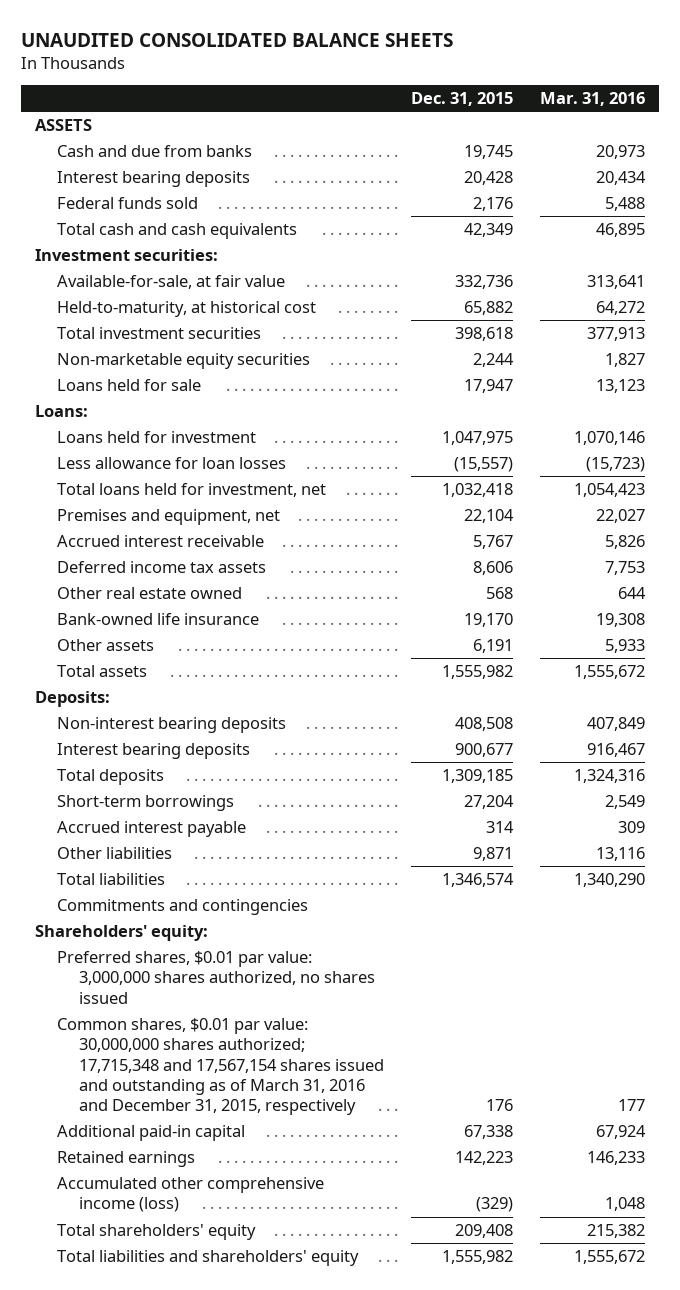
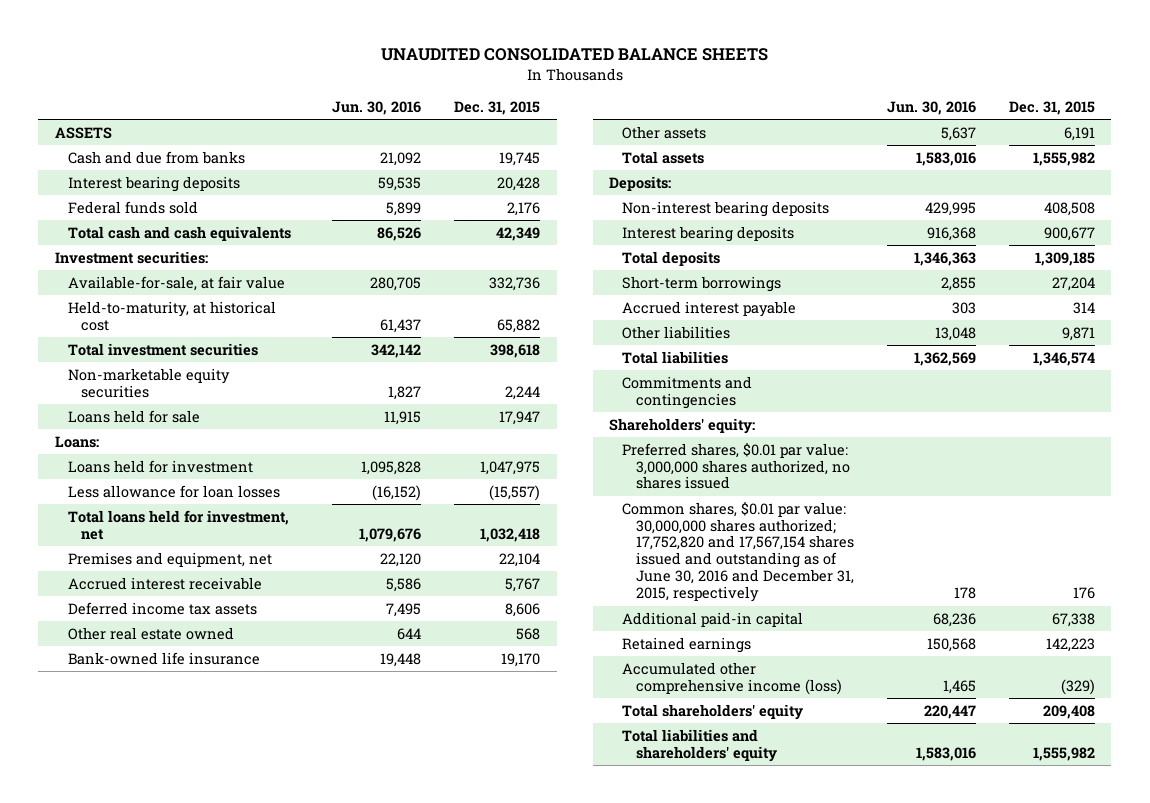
- | Dec. 31, 2015 | Mar. 31, 2016
+ | Jun. 30, 2016 | Dec. 31, 2015
- Common shares, $0.01 par value: 30,000,000 shares authorized; 17,715,348 and 17,567,154 shares issued and outstanding as of March 31, 2016 and December 31, 2015, respectively | 176 | 177
+ Common shares, $0.01 par value: 30,000,000 shares authorized; 17,752,820 and 17,567,154 shares issued and outstanding as of June 30, 2016 and December 31, 2015, respectively | 178 | 176

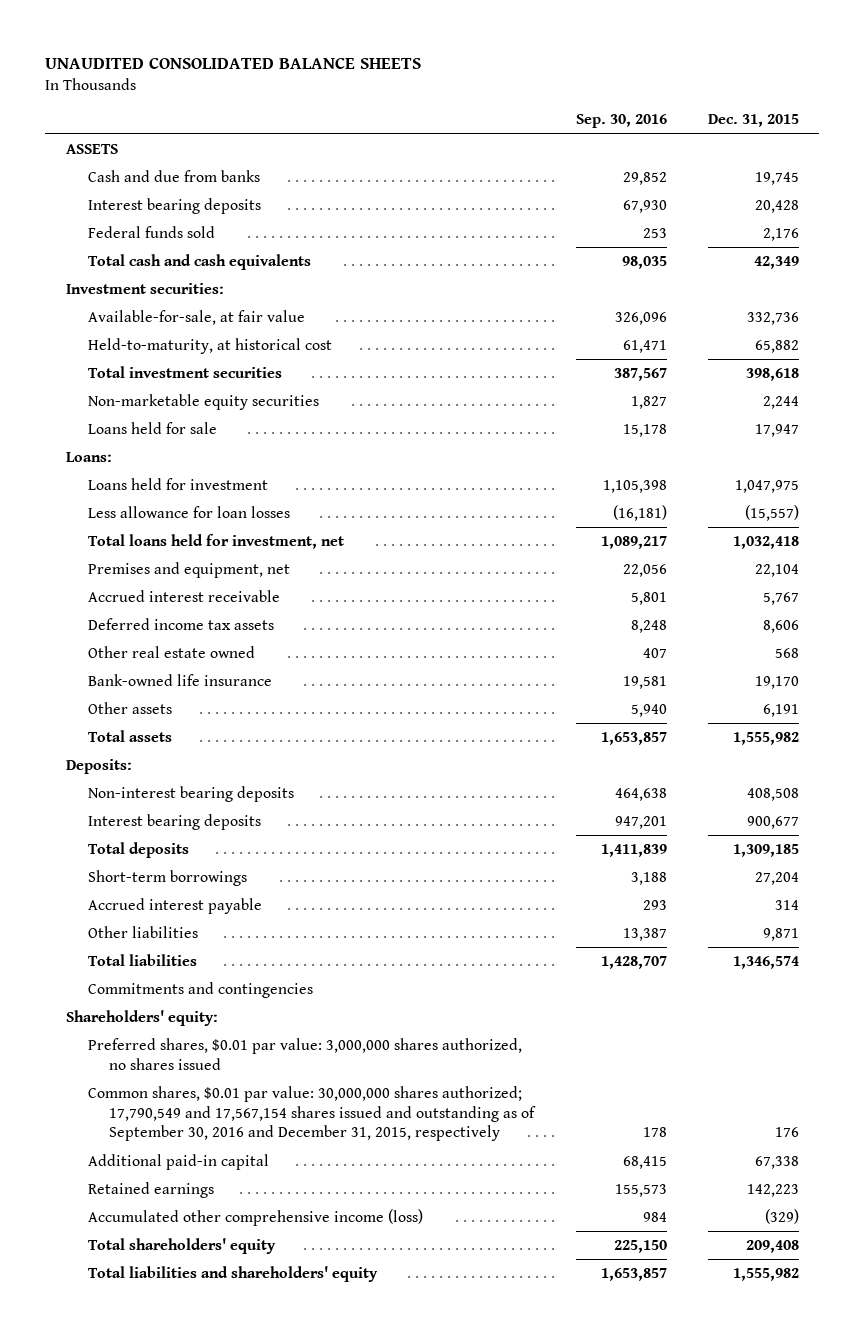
- | Jun. 30, 2016 | Dec. 31, 2015
+ | Sep. 30, 2016 | Dec. 31, 2015
- Common shares, $0.01 par value: 30,000,000 shares authorized; 17,752,820 and 17,567,154 shares issued and outstanding as of June 30, 2016 and December 31, 2015, respectively | 178 | 176
+ Common shares, $0.01 par value: 30,000,000 shares authorized; 17,790,549 and 17,567,154 shares issued and outstanding as of September 30, 2016 and December 31, 2015, respectively | 178 | 176

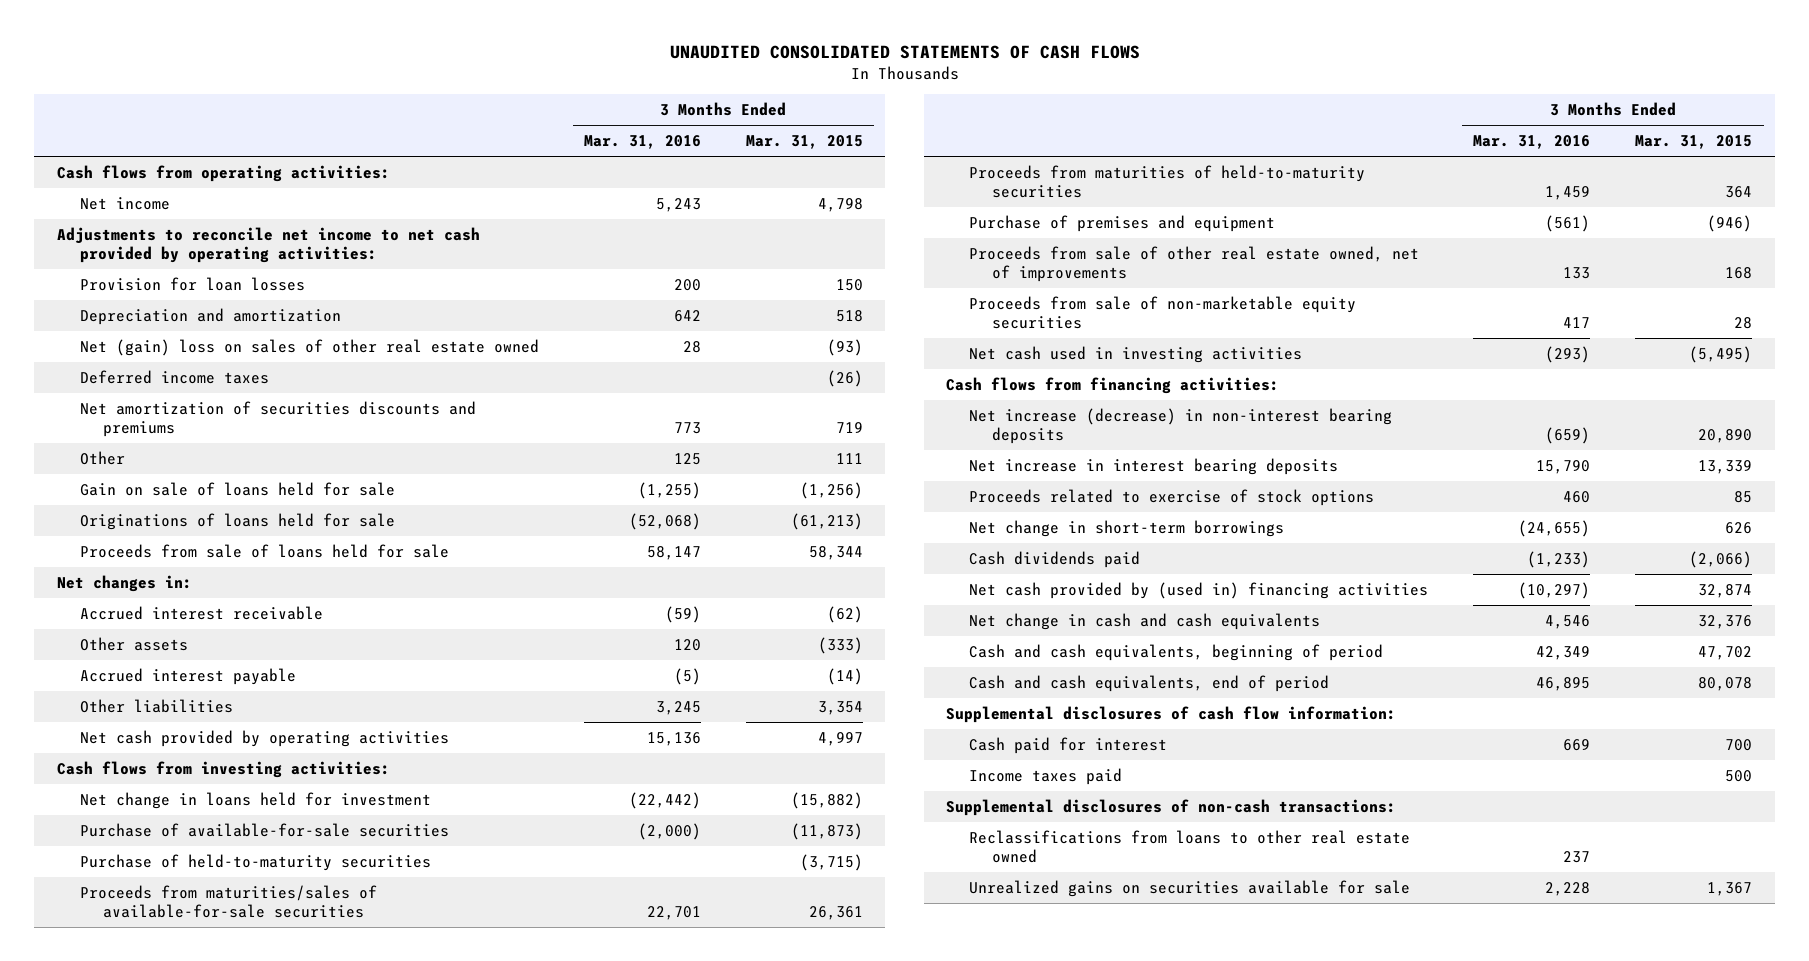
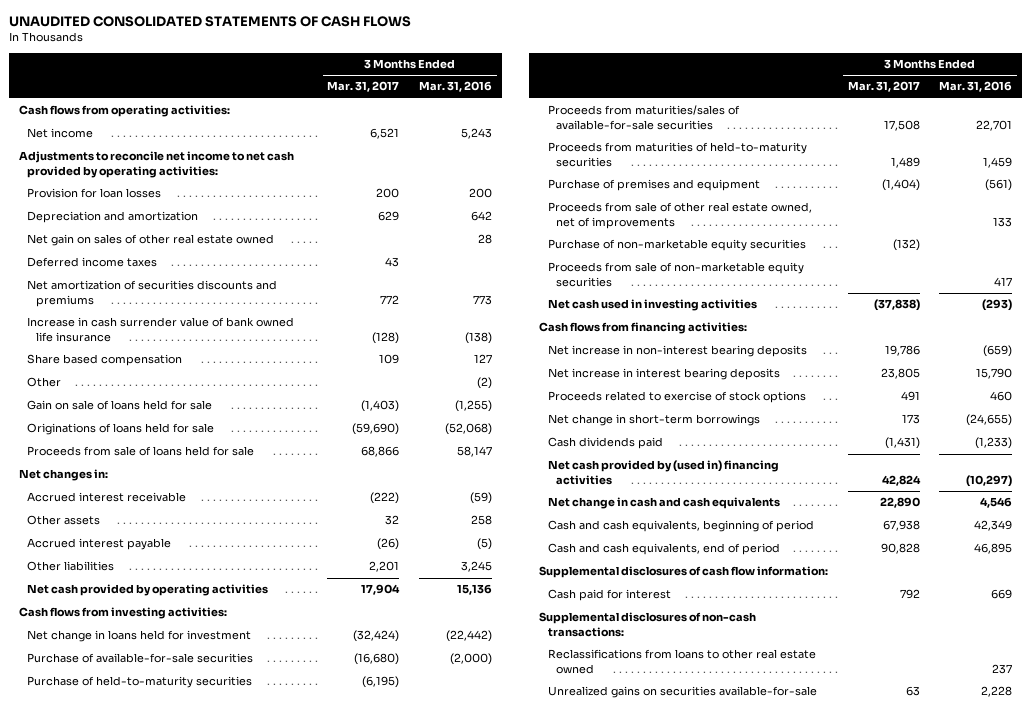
- | 3 Months Ended Mar. 31, 2016 | 3 Months Ended Mar. 31, 2015
+ | 3 Months Ended Mar. 31, 2017 | 3 Months Ended Mar. 31, 2016
- Net (gain) loss on sales of other real estate owned | 28 | (93)
+ Net gain on sales of other real estate owned | | 28
- Other | 125 | 111
+ Increase in cash surrender value of bank owned life insurance | (128) | (138)
+ Share based compensation | 109 | 127
+ Other | | (2)
- Other assets | 120 | (333)
+ Other assets | 32 | 258
+ Purchase of non-marketable equity securities | (132) |
- Net increase (decrease) in non-interest bearing deposits | (659) | 20,890
+ Net increase in non-interest bearing deposits | 19,786 | (659)
- Income taxes paid | | 500
- Unrealized gains on securities available for sale | 2,228 | 1,367
+ Unrealized gains on securities available-for-sale | 63 | 2,228

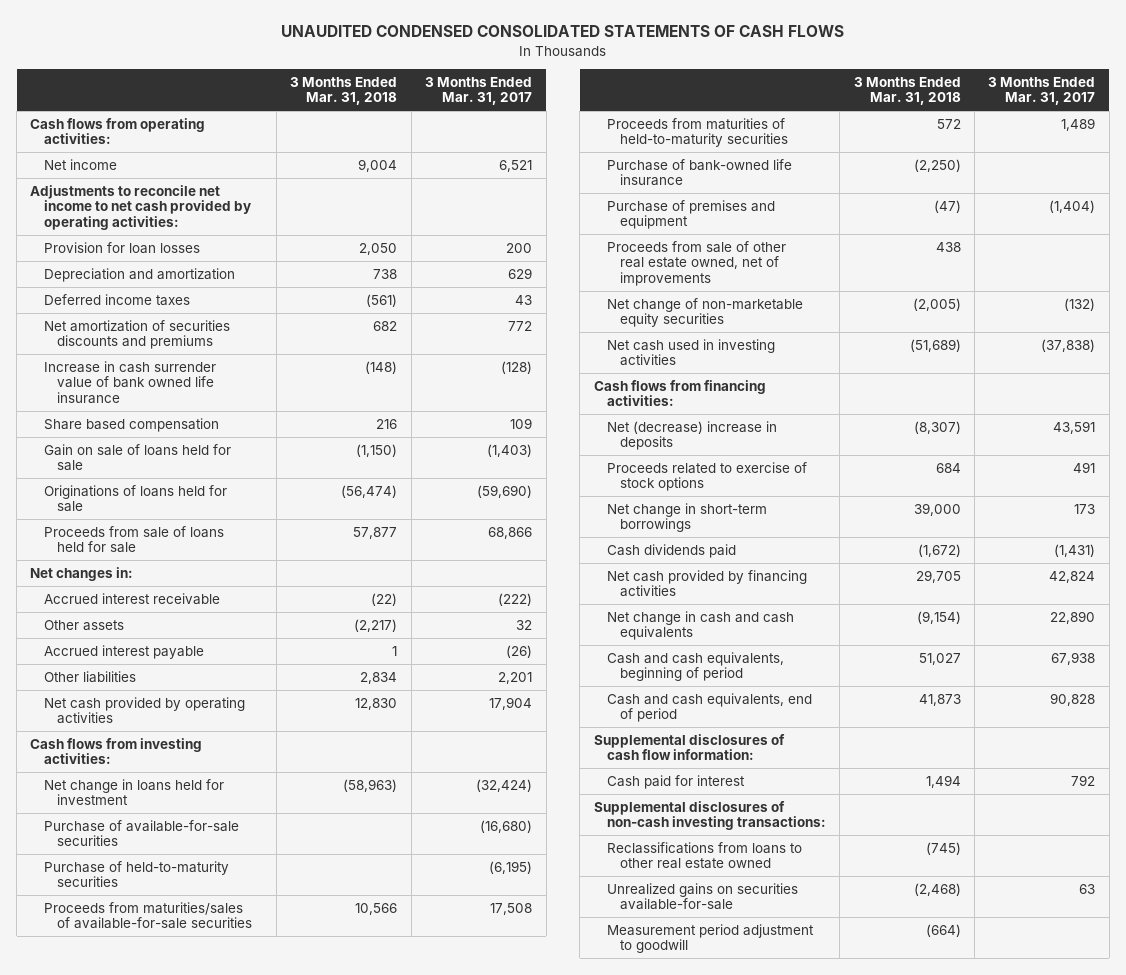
- UNAUDITED CONSOLIDATED STATEMENTS OF CASH FLOWS
+ UNAUDITED CONDENSED CONSOLIDATED STATEMENTS OF CASH FLOWS
- | 3 Months Ended Mar. 31, 2017 | 3 Months Ended Mar. 31, 2016
+ | 3 Months Ended Mar. 31, 2018 | 3 Months Ended Mar. 31, 2017
- Net gain on sales of other real estate owned | | 28
- Other | | (2)
+ Purchase of bank-owned life insurance | (2,250) |
- Purchase of non-marketable equity securities | (132) |
- Proceeds from sale of non-marketable equity securities | | 417
+ Net change of non-marketable equity securities | (2,005) | (132)
- Net increase in non-interest bearing deposits | 19,786 | (659)
- Net increase in interest bearing deposits | 23,805 | 15,790
+ Net (decrease) increase in deposits | (8,307) | 43,591
- Net cash provided by (used in) financing activities | 42,824 | (10,297)
+ Net cash provided by financing activities | 29,705 | 42,824
- Supplemental disclosures of non-cash transactions:
+ Supplemental disclosures of non-cash investing transactions:
+ Measurement period adjustment to goodwill | (664) |

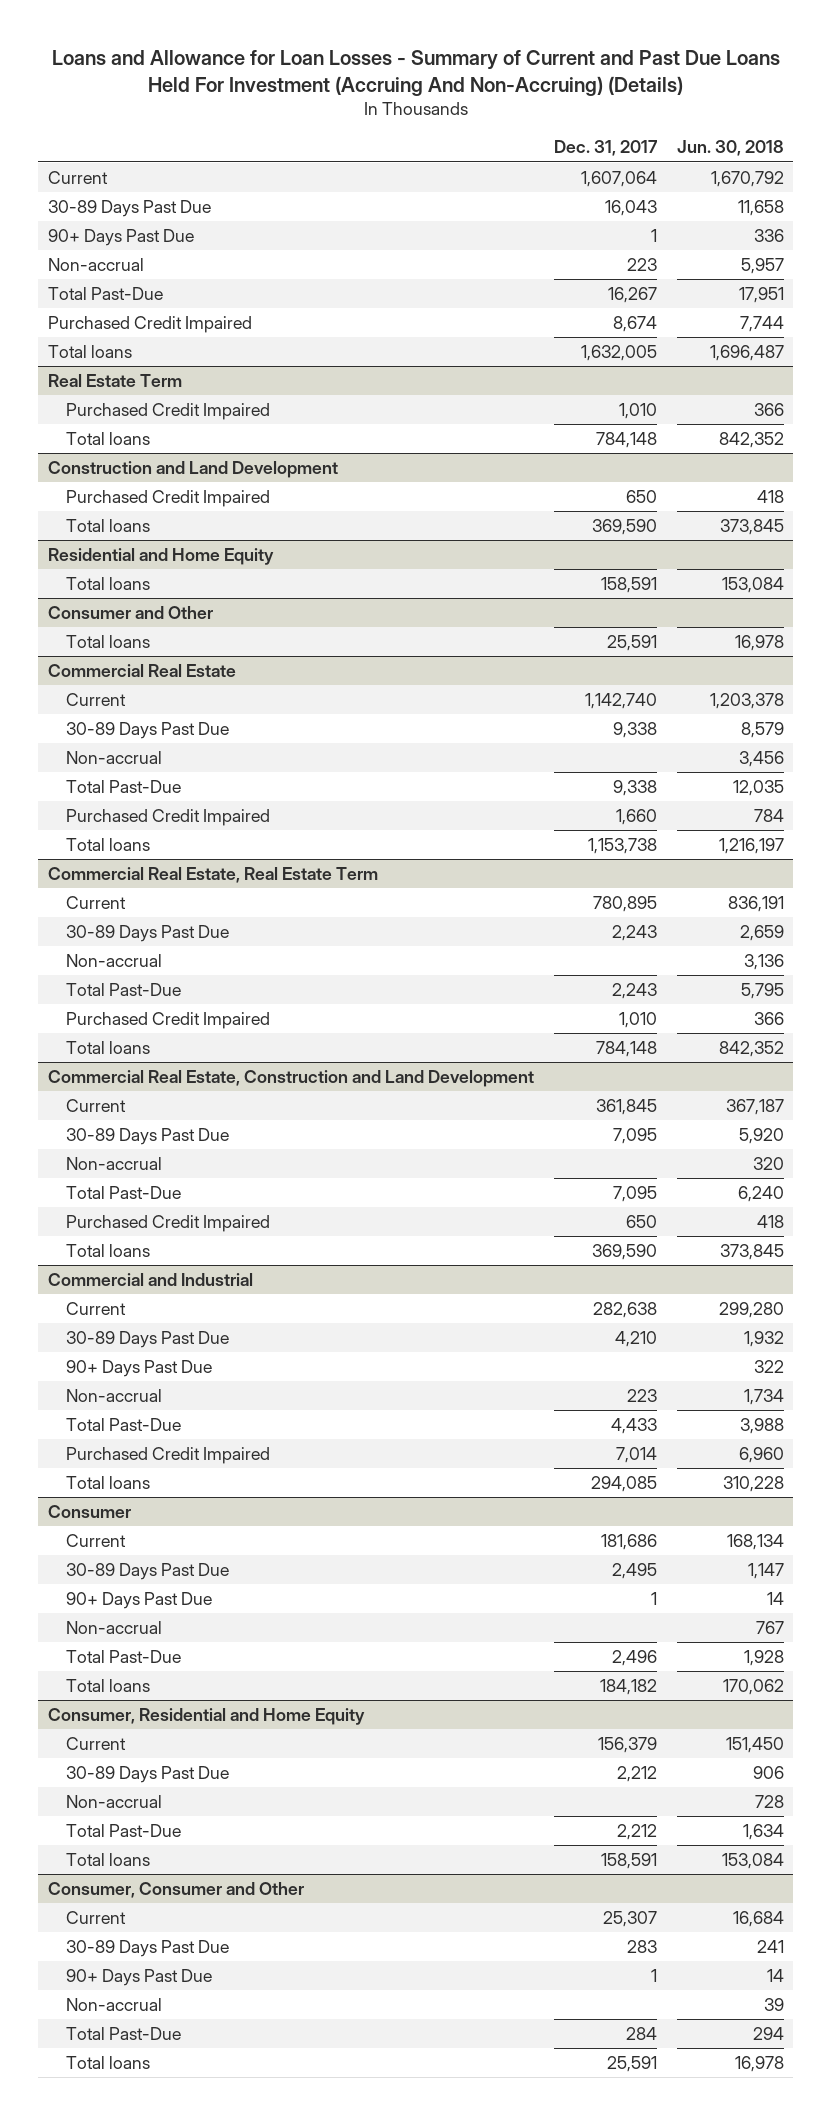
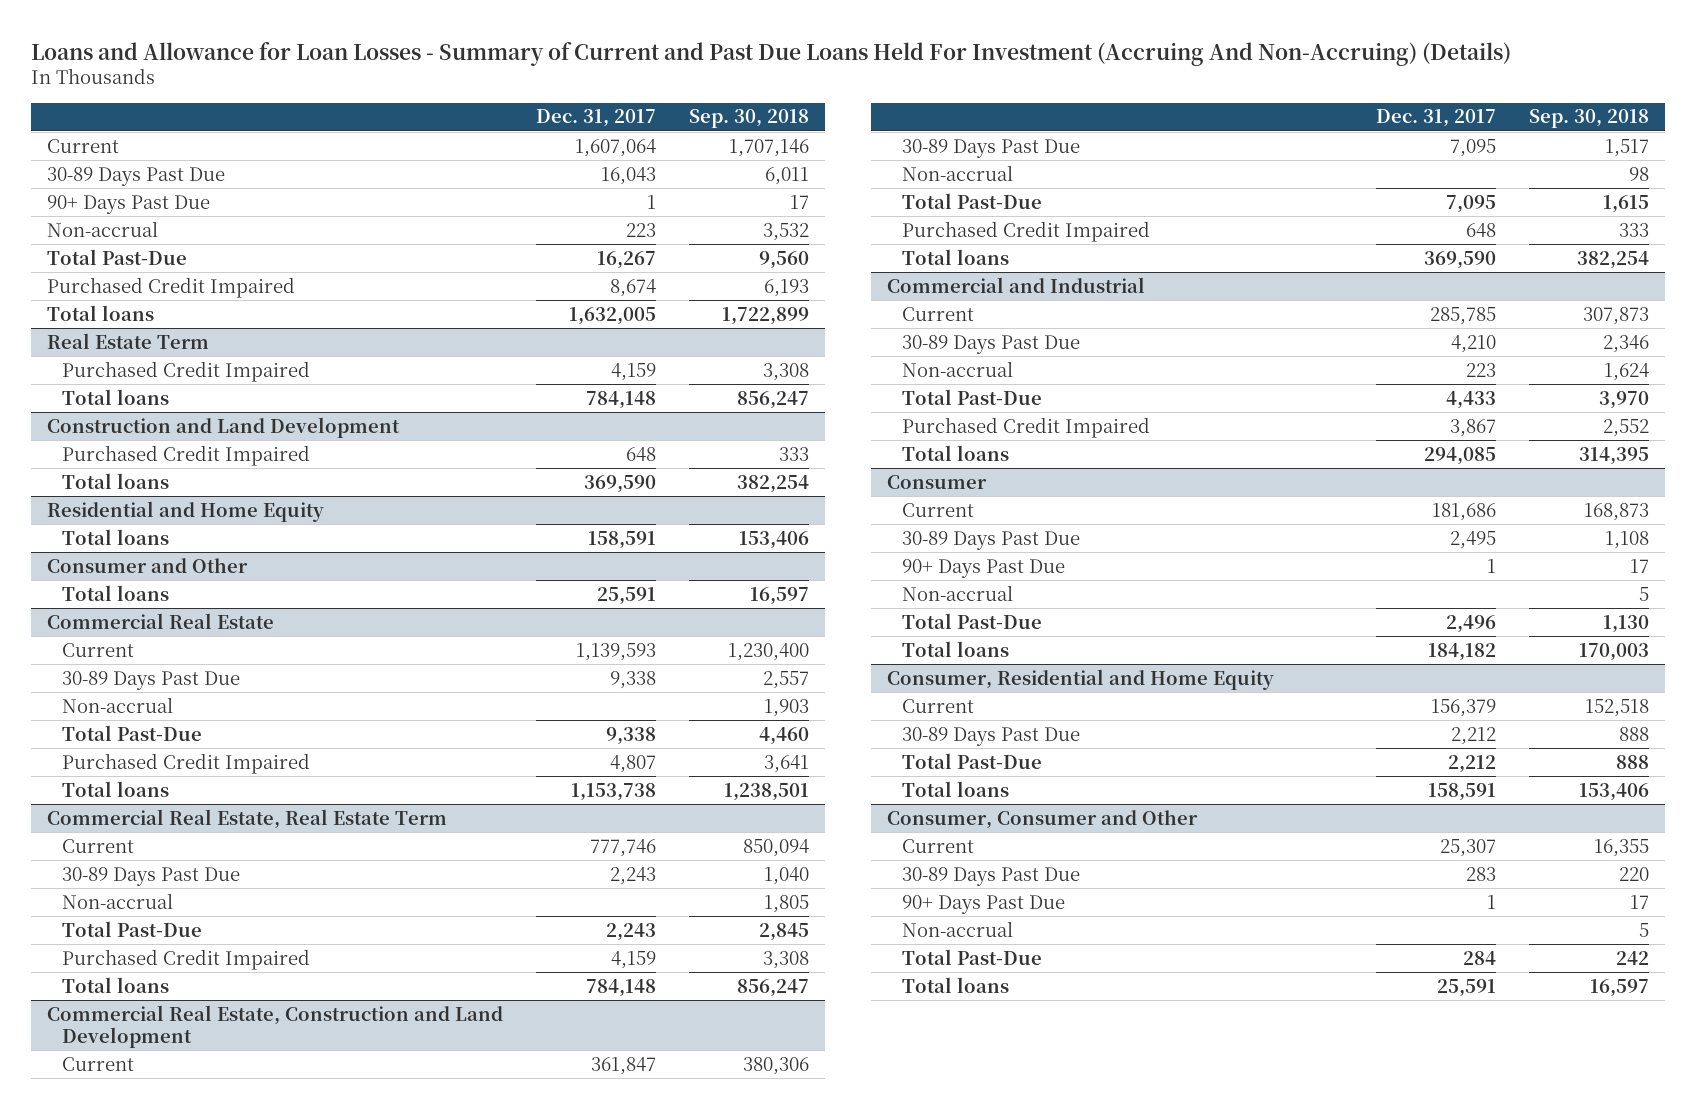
- | Dec. 31, 2017 | Jun. 30, 2018
+ | Dec. 31, 2017 | Sep. 30, 2018
@ Real Estate Term
- Purchased Credit Impaired | 1,010 | 366
+ Purchased Credit Impaired | 4,159 | 3,308
@ Construction and Land Development
- Purchased Credit Impaired | 650 | 418
+ Purchased Credit Impaired | 648 | 333
@ Commercial Real Estate
- Current | 1,142,740 | 1,203,378
+ Current | 1,139,593 | 1,230,400
- Purchased Credit Impaired | 1,660 | 784
+ Purchased Credit Impaired | 4,807 | 3,641
@ Commercial Real Estate, Real Estate Term
- Current | 780,895 | 836,191
+ Current | 777,746 | 850,094
- Purchased Credit Impaired | 1,010 | 366
+ Purchased Credit Impaired | 4,159 | 3,308
@ Commercial Real Estate, Construction and Land Development
- Current | 361,845 | 367,187
+ Current | 361,847 | 380,306
- Purchased Credit Impaired | 650 | 418
+ Purchased Credit Impaired | 648 | 333
@ Commercial and Industrial
- Current | 282,638 | 299,280
+ Current | 285,785 | 307,873
- 90+ Days Past Due | | 322
- Purchased Credit Impaired | 7,014 | 6,960
+ Purchased Credit Impaired | 3,867 | 2,552
@ Consumer, Residential and Home Equity
- Non-accrual | | 728

